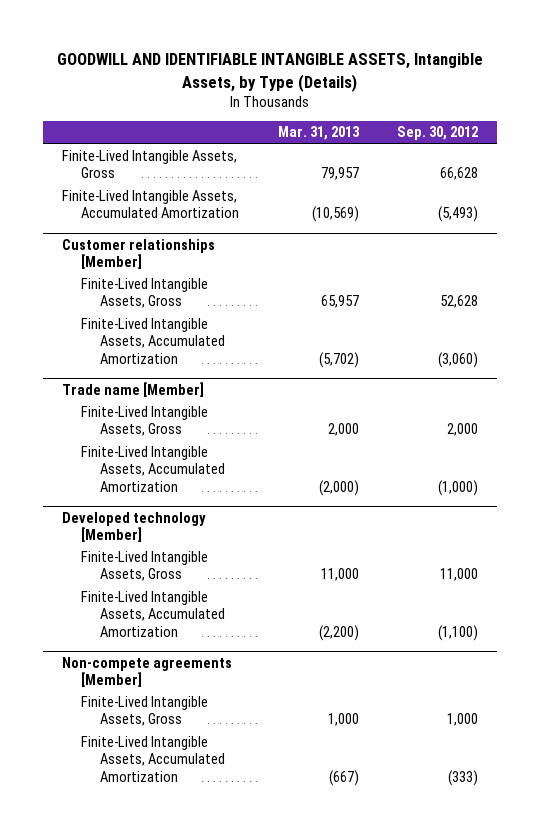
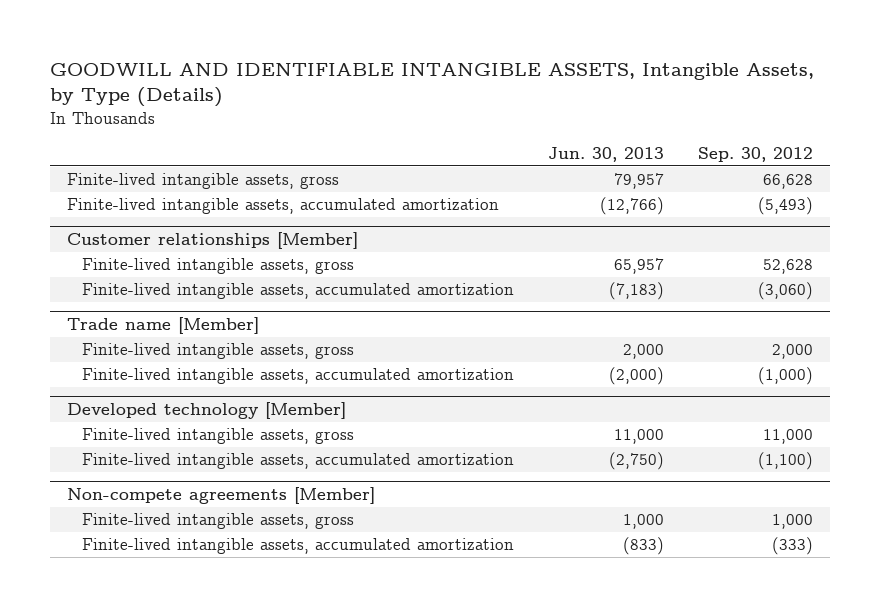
- | Mar. 31, 2013 | Sep. 30, 2012
+ | Jun. 30, 2013 | Sep. 30, 2012
- Finite-Lived Intangible Assets, Gross | 79,957 | 66,628
- Finite-Lived Intangible Assets, Accumulated Amortization | (10,569) | (5,493)
+ Finite-lived intangible assets, gross | 79,957 | 66,628
+ Finite-lived intangible assets, accumulated amortization | (12,766) | (5,493)
@ Customer relationships [Member]
- Finite-Lived Intangible Assets, Gross | 65,957 | 52,628
- Finite-Lived Intangible Assets, Accumulated Amortization | (5,702) | (3,060)
+ Finite-lived intangible assets, gross | 65,957 | 52,628
+ Finite-lived intangible assets, accumulated amortization | (7,183) | (3,060)
@ Trade name [Member]
- Finite-Lived Intangible Assets, Gross | 2,000 | 2,000
- Finite-Lived Intangible Assets, Accumulated Amortization | (2,000) | (1,000)
+ Finite-lived intangible assets, gross | 2,000 | 2,000
+ Finite-lived intangible assets, accumulated amortization | (2,000) | (1,000)
@ Developed technology [Member]
- Finite-Lived Intangible Assets, Gross | 11,000 | 11,000
- Finite-Lived Intangible Assets, Accumulated Amortization | (2,200) | (1,100)
+ Finite-lived intangible assets, gross | 11,000 | 11,000
+ Finite-lived intangible assets, accumulated amortization | (2,750) | (1,100)
@ Non-compete agreements [Member]
- Finite-Lived Intangible Assets, Gross | 1,000 | 1,000
- Finite-Lived Intangible Assets, Accumulated Amortization | (667) | (333)
+ Finite-lived intangible assets, gross | 1,000 | 1,000
+ Finite-lived intangible assets, accumulated amortization | (833) | (333)

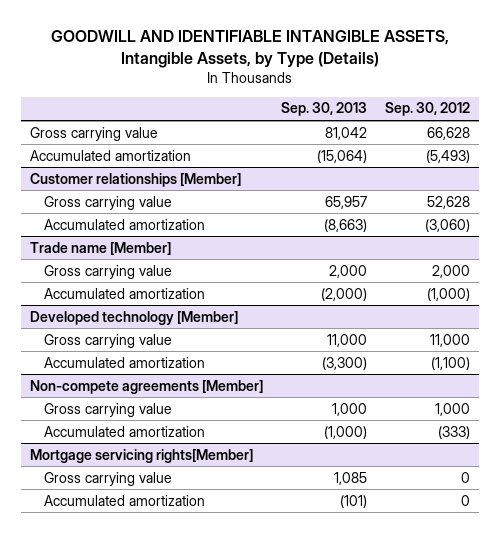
- | Jun. 30, 2013 | Sep. 30, 2012
+ | Sep. 30, 2013 | Sep. 30, 2012
- Finite-lived intangible assets, gross | 79,957 | 66,628
- Finite-lived intangible assets, accumulated amortization | (12,766) | (5,493)
+ Gross carrying value | 81,042 | 66,628
+ Accumulated amortization | (15,064) | (5,493)
@ Customer relationships [Member]
- Finite-lived intangible assets, gross | 65,957 | 52,628
- Finite-lived intangible assets, accumulated amortization | (7,183) | (3,060)
+ Gross carrying value | 65,957 | 52,628
+ Accumulated amortization | (8,663) | (3,060)
@ Trade name [Member]
- Finite-lived intangible assets, gross | 2,000 | 2,000
- Finite-lived intangible assets, accumulated amortization | (2,000) | (1,000)
+ Gross carrying value | 2,000 | 2,000
+ Accumulated amortization | (2,000) | (1,000)
@ Developed technology [Member]
- Finite-lived intangible assets, gross | 11,000 | 11,000
- Finite-lived intangible assets, accumulated amortization | (2,750) | (1,100)
+ Gross carrying value | 11,000 | 11,000
+ Accumulated amortization | (3,300) | (1,100)
@ Non-compete agreements [Member]
- Finite-lived intangible assets, gross | 1,000 | 1,000
- Finite-lived intangible assets, accumulated amortization | (833) | (333)
+ Gross carrying value | 1,000 | 1,000
+ Accumulated amortization | (1,000) | (333)
+ Mortgage servicing rights[Member]
+ Gross carrying value | 1,085 | 0
+ Accumulated amortization | (101) | 0

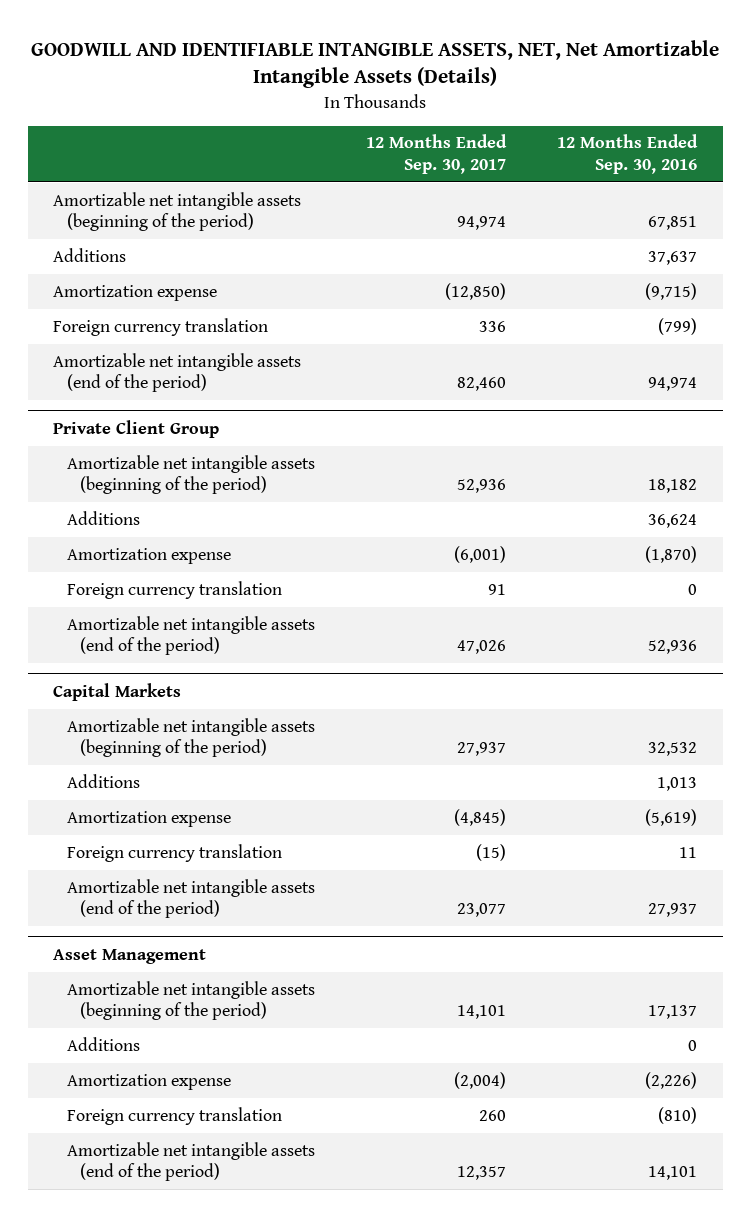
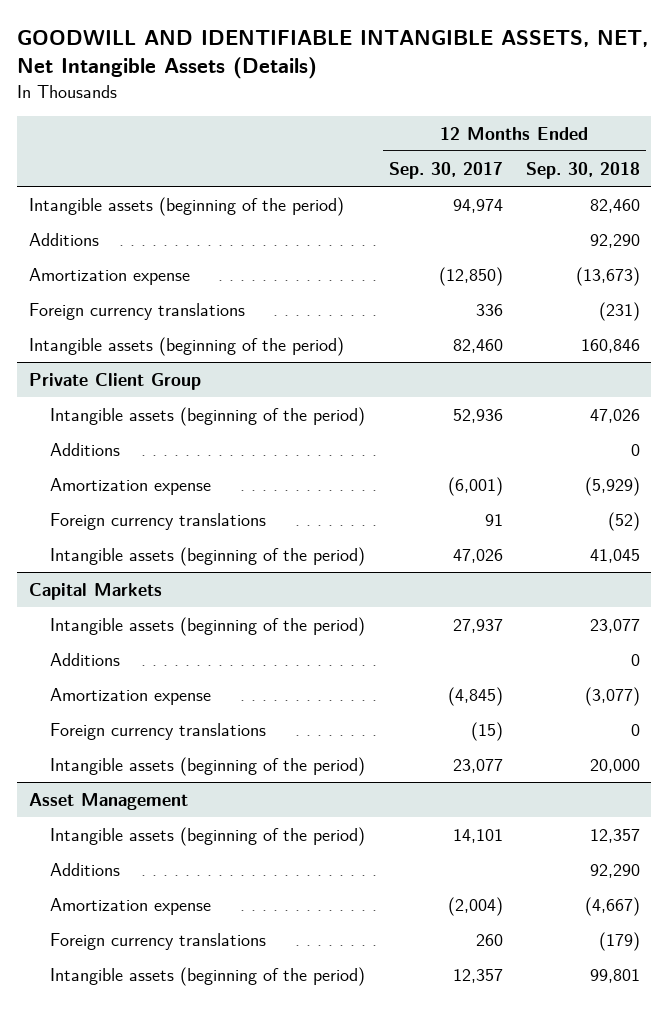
- GOODWILL AND IDENTIFIABLE INTANGIBLE ASSETS, NET, Net Amortizable Intangible Assets (Details)
+ GOODWILL AND IDENTIFIABLE INTANGIBLE ASSETS, NET, Net Intangible Assets (Details)
- | 12 Months Ended Sep. 30, 2017 | 12 Months Ended Sep. 30, 2016
+ | 12 Months Ended Sep. 30, 2017 | 12 Months Ended Sep. 30, 2018
- Amortizable net intangible assets (beginning of the period) | 94,974 | 67,851
+ Intangible assets (beginning of the period) | 94,974 | 82,460
- Foreign currency translation | 336 | (799)
- Amortizable net intangible assets (end of the period) | 82,460 | 94,974
+ Foreign currency translations | 336 | (231)
+ Intangible assets (beginning of the period) | 82,460 | 160,846
@ Private Client Group
- Amortizable net intangible assets (beginning of the period) | 52,936 | 18,182
+ Intangible assets (beginning of the period) | 52,936 | 47,026
- Foreign currency translation | 91 | 0
- Amortizable net intangible assets (end of the period) | 47,026 | 52,936
+ Foreign currency translations | 91 | (52)
+ Intangible assets (beginning of the period) | 47,026 | 41,045
@ Capital Markets
- Amortizable net intangible assets (beginning of the period) | 27,937 | 32,532
+ Intangible assets (beginning of the period) | 27,937 | 23,077
- Foreign currency translation | (15) | 11
- Amortizable net intangible assets (end of the period) | 23,077 | 27,937
+ Foreign currency translations | (15) | 0
+ Intangible assets (beginning of the period) | 23,077 | 20,000
@ Asset Management
- Amortizable net intangible assets (beginning of the period) | 14,101 | 17,137
+ Intangible assets (beginning of the period) | 14,101 | 12,357
- Foreign currency translation | 260 | (810)
- Amortizable net intangible assets (end of the period) | 12,357 | 14,101
+ Foreign currency translations | 260 | (179)
+ Intangible assets (beginning of the period) | 12,357 | 99,801

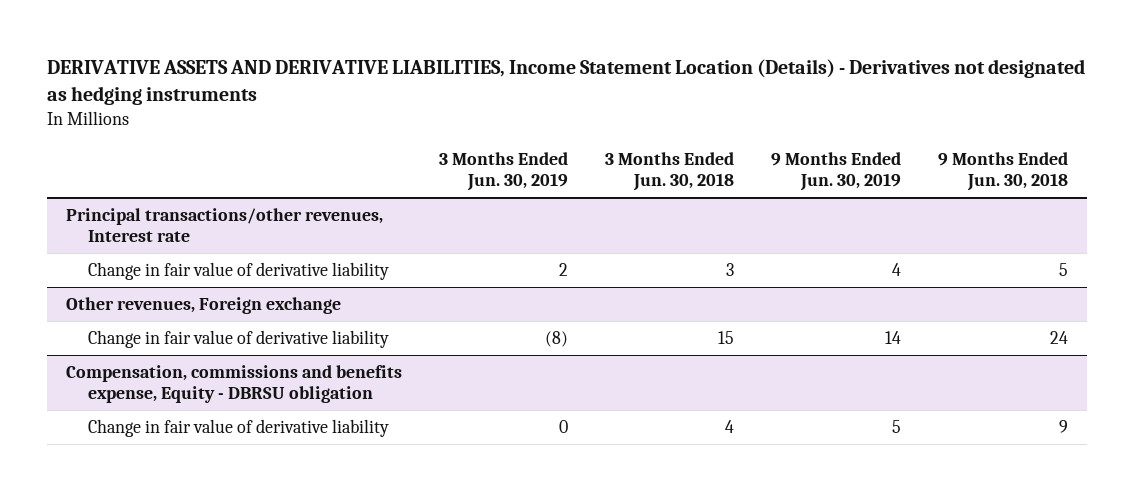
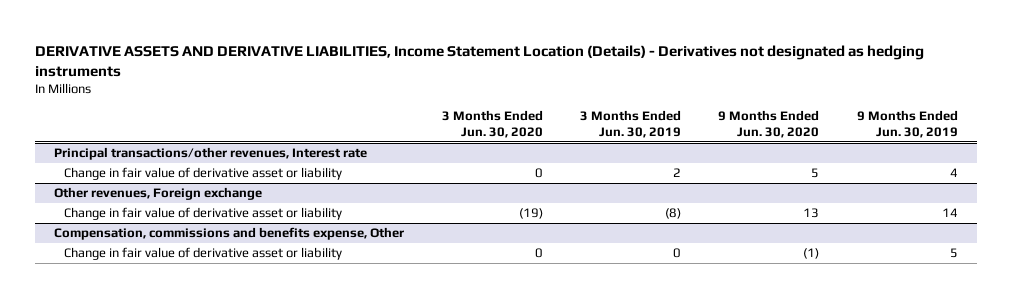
- | 3 Months Ended Jun. 30, 2019 | 3 Months Ended Jun. 30, 2018 | 9 Months Ended Jun. 30, 2019 | 9 Months Ended Jun. 30, 2018
+ | 3 Months Ended Jun. 30, 2020 | 3 Months Ended Jun. 30, 2019 | 9 Months Ended Jun. 30, 2020 | 9 Months Ended Jun. 30, 2019
@ Principal transactions/other revenues, Interest rate
- Change in fair value of derivative liability | 2 | 3 | 4 | 5
+ Change in fair value of derivative asset or liability | 0 | 2 | 5 | 4
@ Other revenues, Foreign exchange
- Change in fair value of derivative liability | (8) | 15 | 14 | 24
- Compensation, commissions and benefits expense, Equity - DBRSU obligation
- Change in fair value of derivative liability | 0 | 4 | 5 | 9
@ Other revenues, Foreign exchange
+ Change in fair value of derivative asset or liability | (19) | (8) | 13 | 14
+ Compensation, commissions and benefits expense, Other
+ Change in fair value of derivative asset or liability | 0 | 0 | (1) | 5

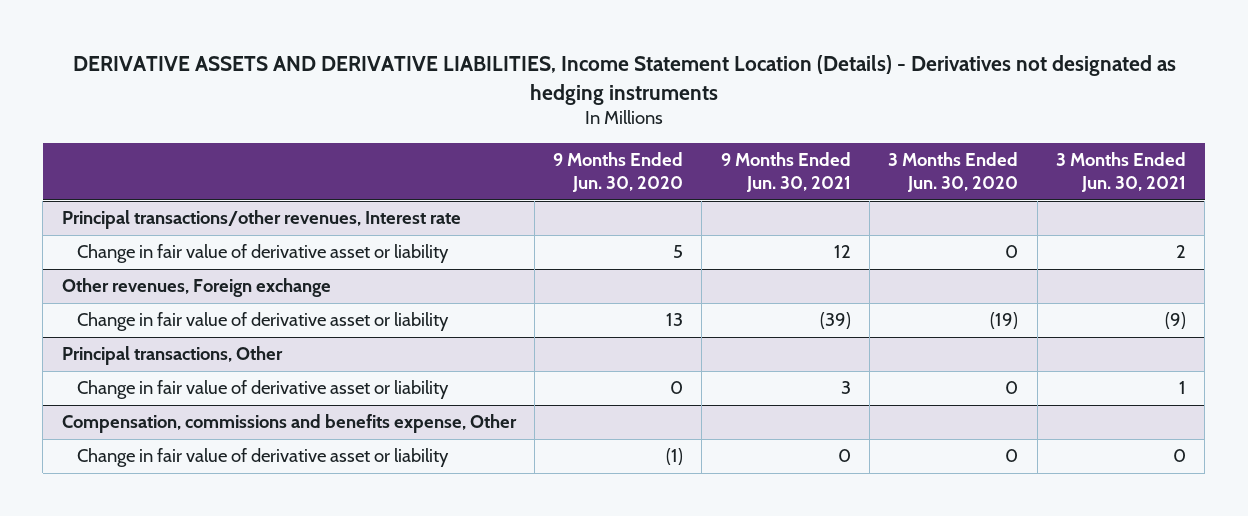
- | 3 Months Ended Jun. 30, 2020 | 3 Months Ended Jun. 30, 2019 | 9 Months Ended Jun. 30, 2020 | 9 Months Ended Jun. 30, 2019
+ | 9 Months Ended Jun. 30, 2020 | 9 Months Ended Jun. 30, 2021 | 3 Months Ended Jun. 30, 2020 | 3 Months Ended Jun. 30, 2021
+ Principal transactions, Other
+ Change in fair value of derivative asset or liability | 0 | 3 | 0 | 1

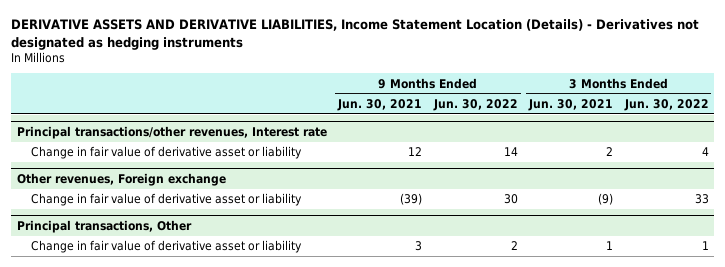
- | 9 Months Ended Jun. 30, 2020 | 9 Months Ended Jun. 30, 2021 | 3 Months Ended Jun. 30, 2020 | 3 Months Ended Jun. 30, 2021
+ | 9 Months Ended Jun. 30, 2021 | 9 Months Ended Jun. 30, 2022 | 3 Months Ended Jun. 30, 2021 | 3 Months Ended Jun. 30, 2022
- Compensation, commissions and benefits expense, Other
- Change in fair value of derivative asset or liability | (1) | 0 | 0 | 0

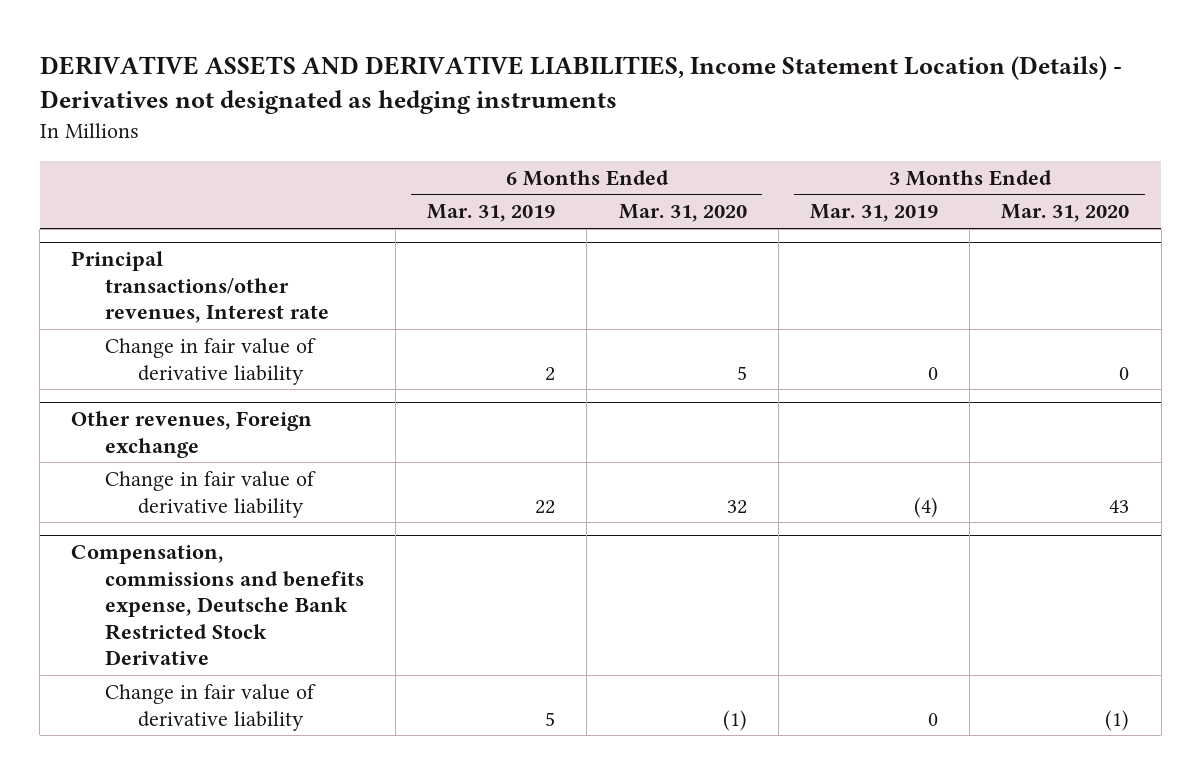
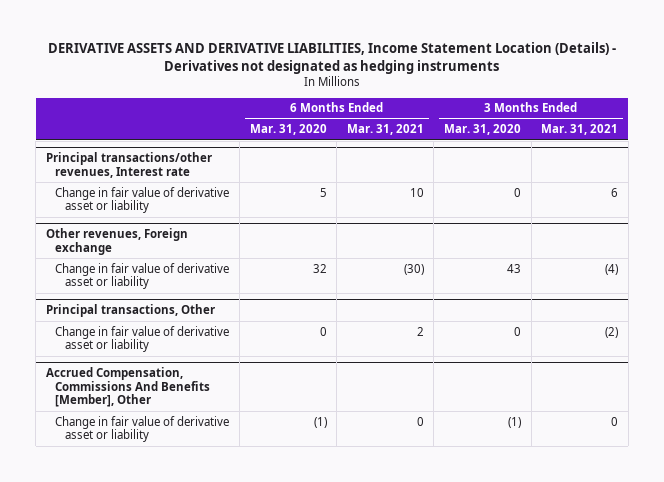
- | 6 Months Ended Mar. 31, 2019 | 6 Months Ended Mar. 31, 2020 | 3 Months Ended Mar. 31, 2019 | 3 Months Ended Mar. 31, 2020
+ | 6 Months Ended Mar. 31, 2020 | 6 Months Ended Mar. 31, 2021 | 3 Months Ended Mar. 31, 2020 | 3 Months Ended Mar. 31, 2021
@ Principal transactions/other revenues, Interest rate
- Change in fair value of derivative liability | 2 | 5 | 0 | 0
+ Change in fair value of derivative asset or liability | 5 | 10 | 0 | 6
@ Other revenues, Foreign exchange
- Change in fair value of derivative liability | 22 | 32 | (4) | 43
- Compensation, commissions and benefits expense, Deutsche Bank Restricted Stock Derivative
- Change in fair value of derivative liability | 5 | (1) | 0 | (1)
@ Other revenues, Foreign exchange
+ Change in fair value of derivative asset or liability | 32 | (30) | 43 | (4)
+ Principal transactions, Other
+ Change in fair value of derivative asset or liability | 0 | 2 | 0 | (2)
+ Accrued Compensation, Commissions And Benefits [Member], Other
+ Change in fair value of derivative asset or liability | (1) | 0 | (1) | 0

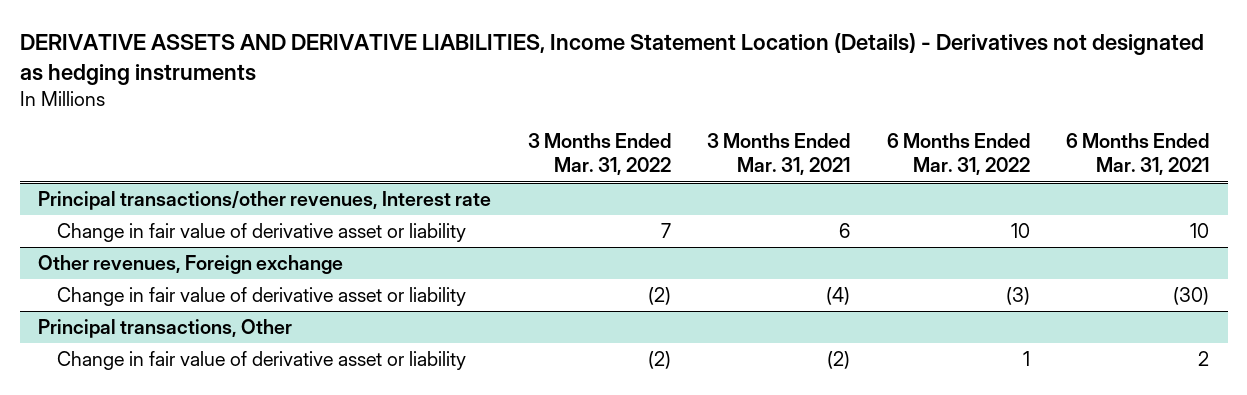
- | 6 Months Ended Mar. 31, 2020 | 6 Months Ended Mar. 31, 2021 | 3 Months Ended Mar. 31, 2020 | 3 Months Ended Mar. 31, 2021
+ | 3 Months Ended Mar. 31, 2022 | 3 Months Ended Mar. 31, 2021 | 6 Months Ended Mar. 31, 2022 | 6 Months Ended Mar. 31, 2021
- Accrued Compensation, Commissions And Benefits [Member], Other
- Change in fair value of derivative asset or liability | (1) | 0 | (1) | 0

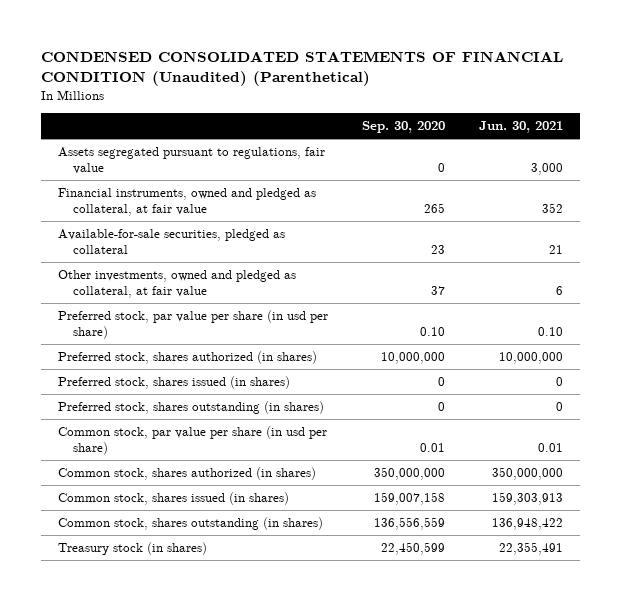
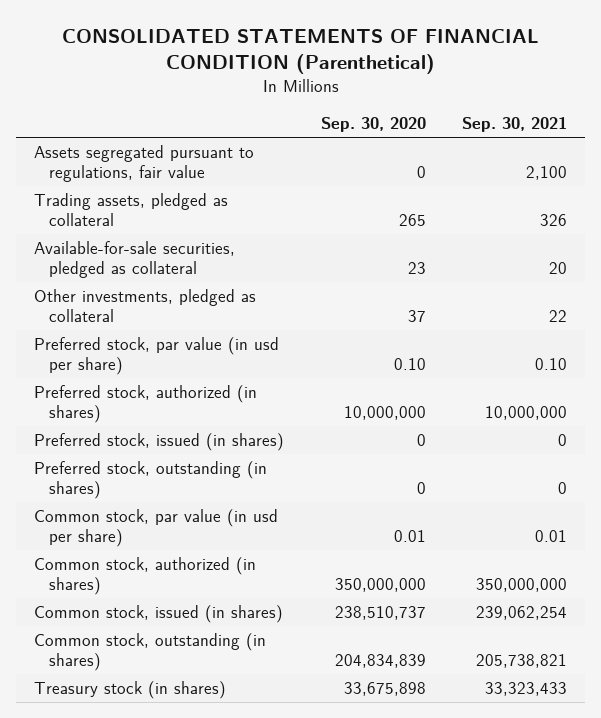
- CONDENSED CONSOLIDATED STATEMENTS OF FINANCIAL CONDITION (Unaudited) (Parenthetical)
+ CONSOLIDATED STATEMENTS OF FINANCIAL CONDITION (Parenthetical)
- | Sep. 30, 2020 | Jun. 30, 2021
+ | Sep. 30, 2020 | Sep. 30, 2021
- Financial instruments, owned and pledged as collateral, at fair value | 265 | 352
+ Trading assets, pledged as collateral | 265 | 326
- Other investments, owned and pledged as collateral, at fair value | 37 | 6
- Preferred stock, par value per share (in usd per share) | 0.10 | 0.10
- Preferred stock, shares authorized (in shares) | 10,000,000 | 10,000,000
- Preferred stock, shares issued (in shares) | 0 | 0
- Preferred stock, shares outstanding (in shares) | 0 | 0
- Common stock, par value per share (in usd per share) | 0.01 | 0.01
- Common stock, shares authorized (in shares) | 350,000,000 | 350,000,000
- Common stock, shares issued (in shares) | 159,007,158 | 159,303,913
- Common stock, shares outstanding (in shares) | 136,556,559 | 136,948,422
- Treasury stock (in shares) | 22,450,599 | 22,355,491
+ Other investments, pledged as collateral | 37 | 22
+ Preferred stock, par value (in usd per share) | 0.10 | 0.10
+ Preferred stock, authorized (in shares) | 10,000,000 | 10,000,000
+ Preferred stock, issued (in shares) | 0 | 0
+ Preferred stock, outstanding (in shares) | 0 | 0
+ Common stock, par value (in usd per share) | 0.01 | 0.01
+ Common stock, authorized (in shares) | 350,000,000 | 350,000,000
+ Common stock, issued (in shares) | 238,510,737 | 239,062,254
+ Common stock, outstanding (in shares) | 204,834,839 | 205,738,821
+ Treasury stock (in shares) | 33,675,898 | 33,323,433

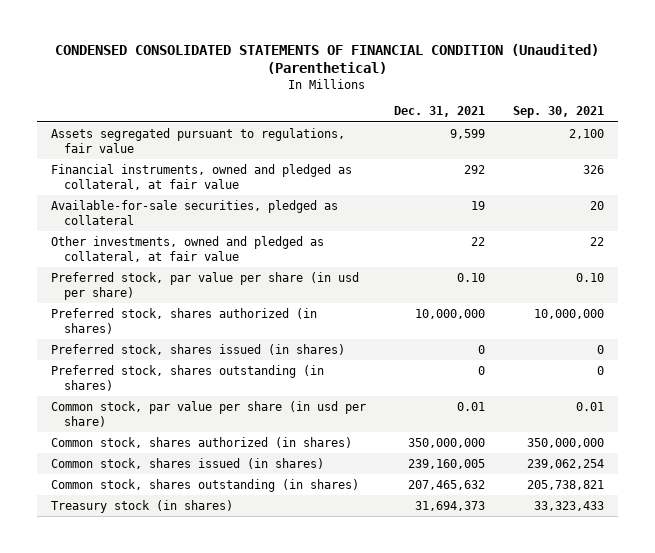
- CONSOLIDATED STATEMENTS OF FINANCIAL CONDITION (Parenthetical)
+ CONDENSED CONSOLIDATED STATEMENTS OF FINANCIAL CONDITION (Unaudited) (Parenthetical)
- | Sep. 30, 2020 | Sep. 30, 2021
+ | Dec. 31, 2021 | Sep. 30, 2021
- Trading assets, pledged as collateral | 265 | 326
+ Financial instruments, owned and pledged as collateral, at fair value | 292 | 326
- Other investments, pledged as collateral | 37 | 22
- Preferred stock, par value (in usd per share) | 0.10 | 0.10
- Preferred stock, authorized (in shares) | 10,000,000 | 10,000,000
- Preferred stock, issued (in shares) | 0 | 0
- Preferred stock, outstanding (in shares) | 0 | 0
- Common stock, par value (in usd per share) | 0.01 | 0.01
- Common stock, authorized (in shares) | 350,000,000 | 350,000,000
- Common stock, issued (in shares) | 238,510,737 | 239,062,254
- Common stock, outstanding (in shares) | 204,834,839 | 205,738,821
+ Other investments, owned and pledged as collateral, at fair value | 22 | 22
+ Preferred stock, par value per share (in usd per share) | 0.10 | 0.10
+ Preferred stock, shares authorized (in shares) | 10,000,000 | 10,000,000
+ Preferred stock, shares issued (in shares) | 0 | 0
+ Preferred stock, shares outstanding (in shares) | 0 | 0
+ Common stock, par value per share (in usd per share) | 0.01 | 0.01
+ Common stock, shares authorized (in shares) | 350,000,000 | 350,000,000
+ Common stock, shares issued (in shares) | 239,160,005 | 239,062,254
+ Common stock, shares outstanding (in shares) | 207,465,632 | 205,738,821

